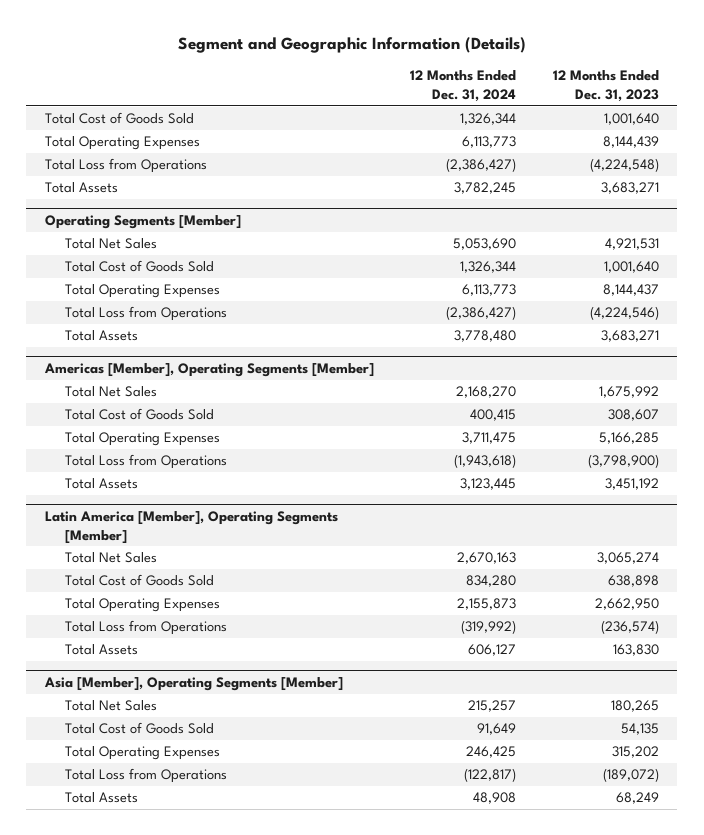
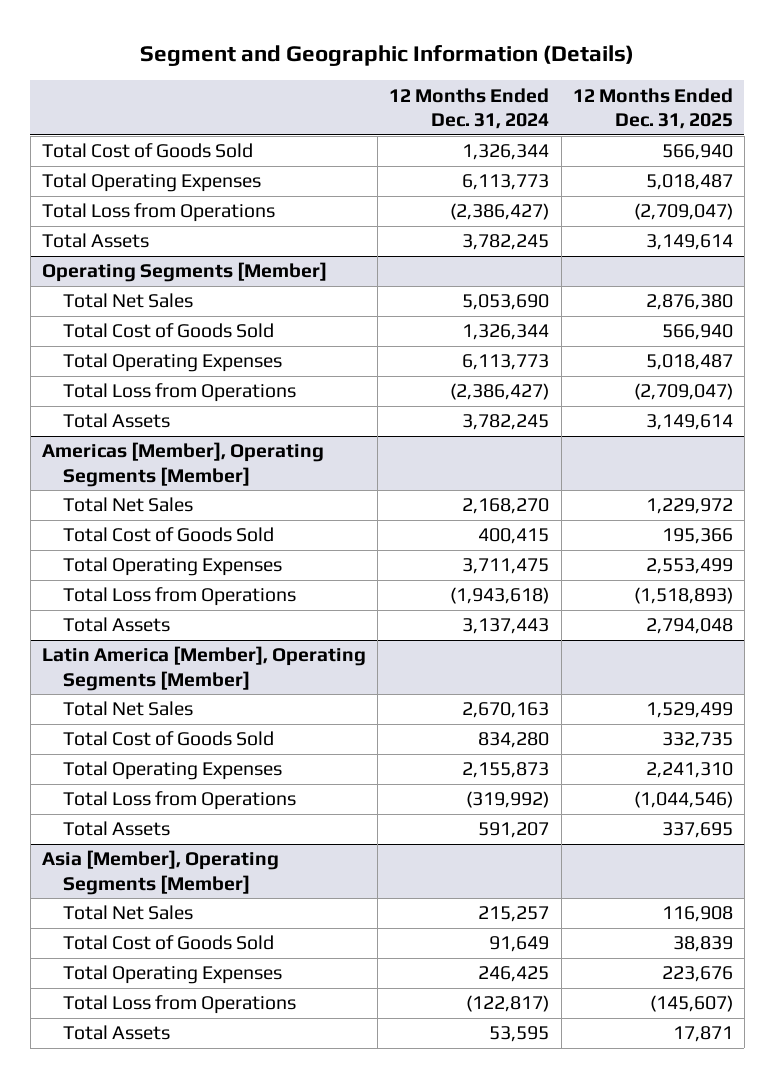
- | 12 Months Ended Dec. 31, 2024 | 12 Months Ended Dec. 31, 2023
+ | 12 Months Ended Dec. 31, 2024 | 12 Months Ended Dec. 31, 2025
@ Operating Segments [Member]
- Total Assets | 3,778,480 | 3,683,271
+ Total Assets | 3,782,245 | 3,149,614
@ Americas [Member], Operating Segments [Member]
- Total Assets | 3,123,445 | 3,451,192
+ Total Assets | 3,137,443 | 2,794,048
@ Latin America [Member], Operating Segments [Member]
- Total Assets | 606,127 | 163,830
+ Total Assets | 591,207 | 337,695
@ Asia [Member], Operating Segments [Member]
- Total Assets | 48,908 | 68,249
+ Total Assets | 53,595 | 17,871

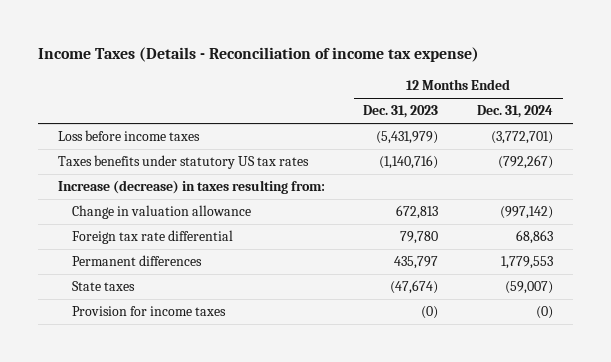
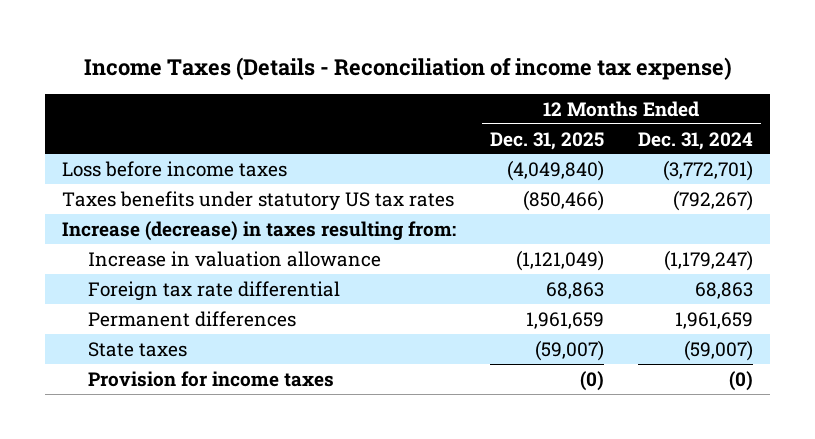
- | 12 Months Ended Dec. 31, 2023 | 12 Months Ended Dec. 31, 2024
+ | 12 Months Ended Dec. 31, 2025 | 12 Months Ended Dec. 31, 2024
- Change in valuation allowance | 672,813 | (997,142)
+ Increase in valuation allowance | (1,121,049) | (1,179,247)
- Permanent differences | 435,797 | 1,779,553
+ Permanent differences | 1,961,659 | 1,961,659

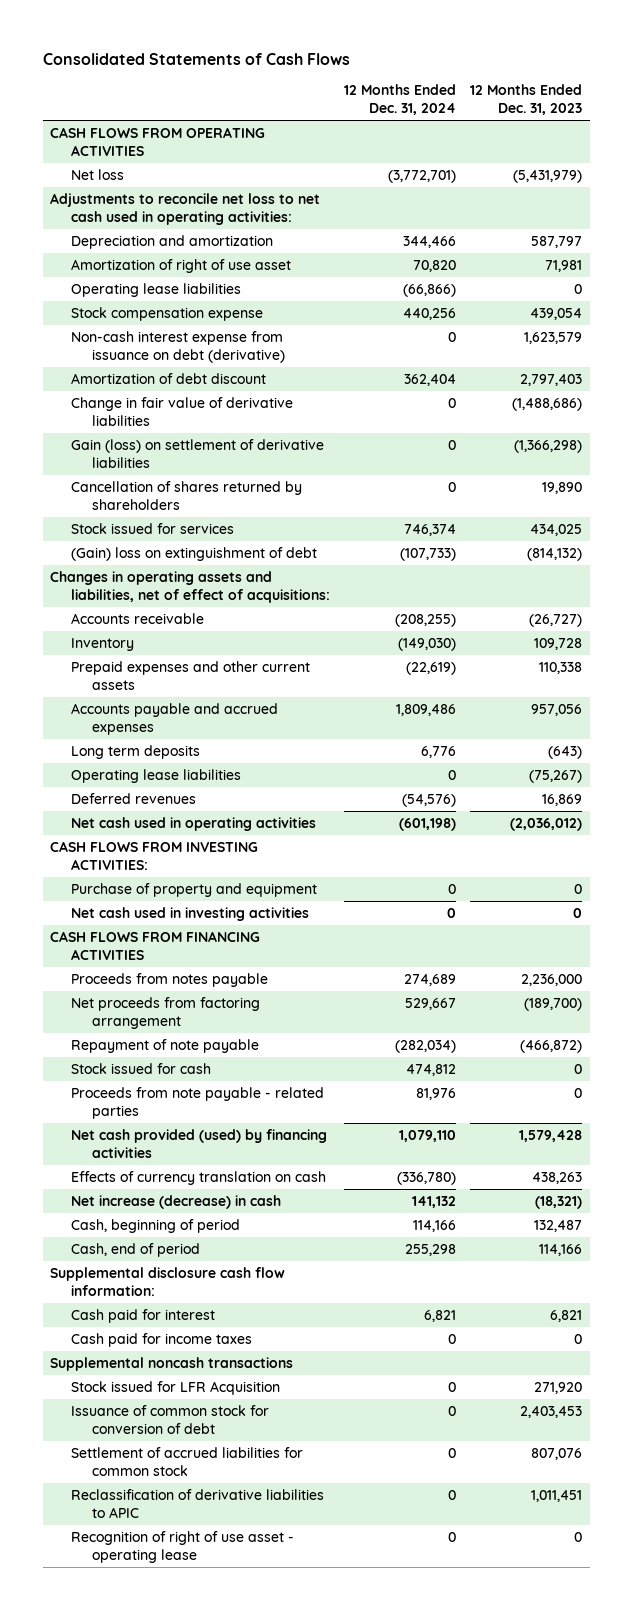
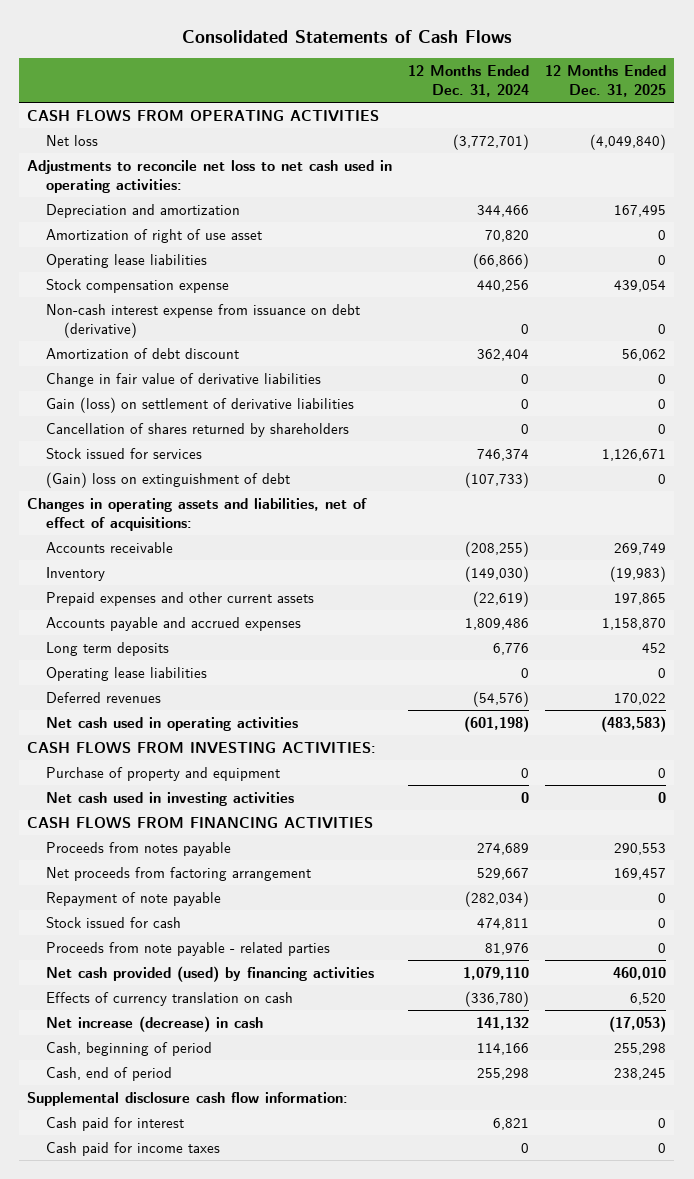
- | 12 Months Ended Dec. 31, 2024 | 12 Months Ended Dec. 31, 2023
+ | 12 Months Ended Dec. 31, 2024 | 12 Months Ended Dec. 31, 2025
- Stock issued for cash | 474,812 | 0
+ Stock issued for cash | 474,811 | 0
- Supplemental noncash transactions
- Stock issued for LFR Acquisition | 0 | 271,920
- Issuance of common stock for conversion of debt | 0 | 2,403,453
- Settlement of accrued liabilities for common stock | 0 | 807,076
- Reclassification of derivative liabilities to APIC | 0 | 1,011,451
- Recognition of right of use asset - operating lease | 0 | 0

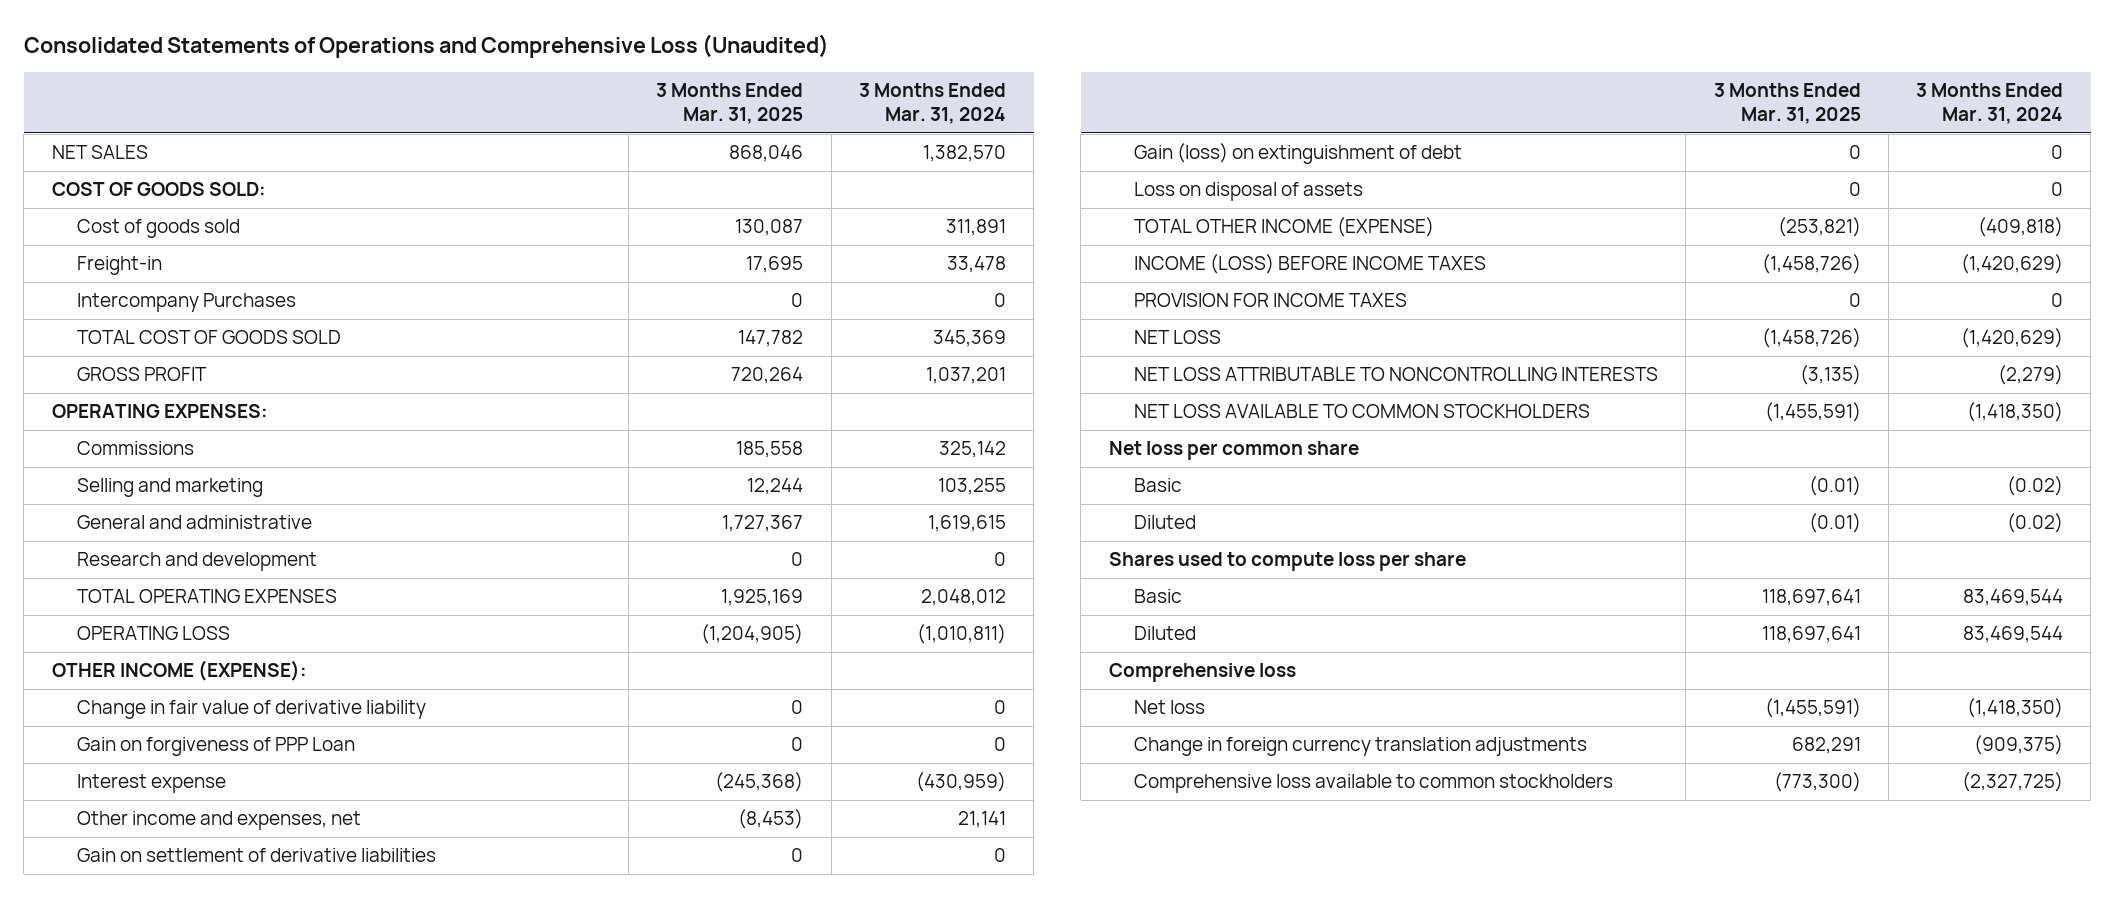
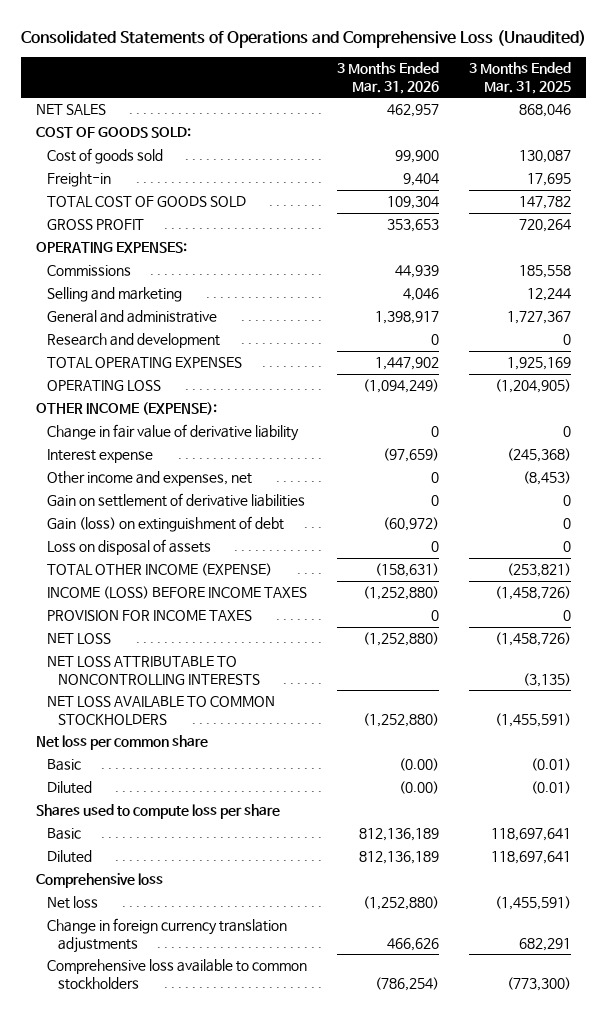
- | 3 Months Ended Mar. 31, 2025 | 3 Months Ended Mar. 31, 2024
+ | 3 Months Ended Mar. 31, 2026 | 3 Months Ended Mar. 31, 2025
- Intercompany Purchases | 0 | 0
- Gain on forgiveness of PPP Loan | 0 | 0

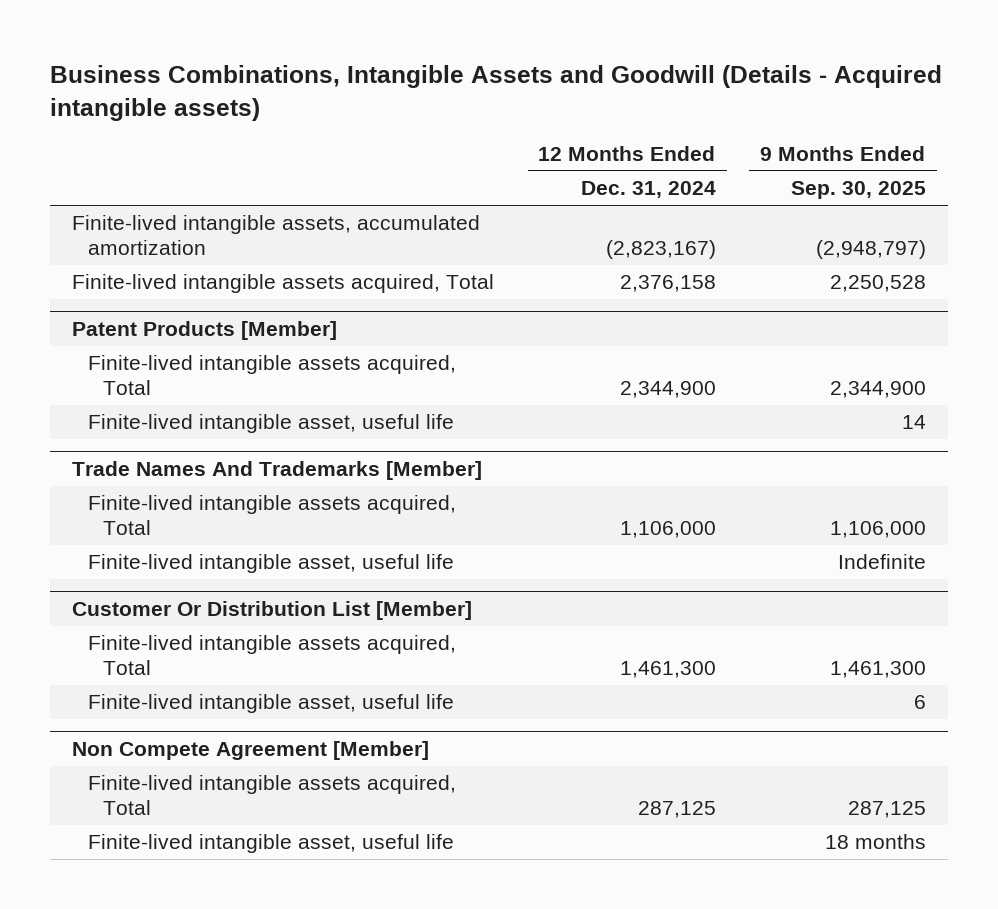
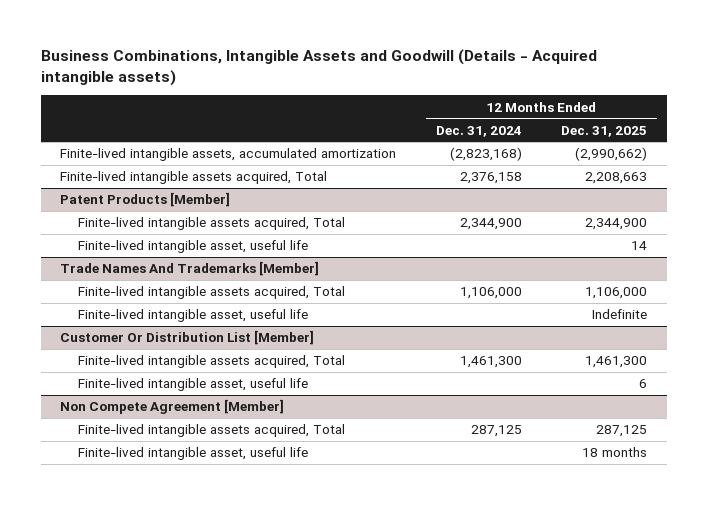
- | 12 Months Ended Dec. 31, 2024 | 9 Months Ended Sep. 30, 2025
+ | 12 Months Ended Dec. 31, 2024 | 12 Months Ended Dec. 31, 2025
- Finite-lived intangible assets, accumulated amortization | (2,823,167) | (2,948,797)
+ Finite-lived intangible assets, accumulated amortization | (2,823,168) | (2,990,662)

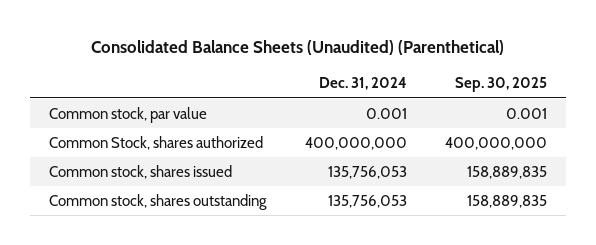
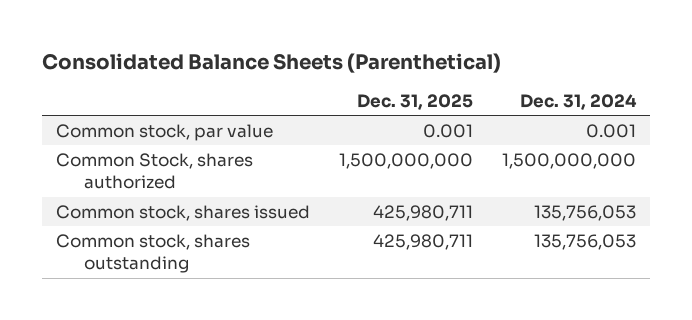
- Consolidated Balance Sheets (Unaudited) (Parenthetical)
+ Consolidated Balance Sheets (Parenthetical)
- | Dec. 31, 2024 | Sep. 30, 2025
+ | Dec. 31, 2025 | Dec. 31, 2024
- Common Stock, shares authorized | 400,000,000 | 400,000,000
+ Common Stock, shares authorized | 1,500,000,000 | 1,500,000,000

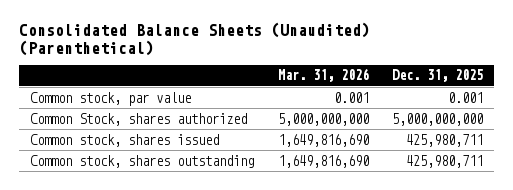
- Consolidated Balance Sheets (Parenthetical)
+ Consolidated Balance Sheets (Unaudited) (Parenthetical)
- | Dec. 31, 2025 | Dec. 31, 2024
+ | Mar. 31, 2026 | Dec. 31, 2025
- Common Stock, shares authorized | 1,500,000,000 | 1,500,000,000
+ Common Stock, shares authorized | 5,000,000,000 | 5,000,000,000

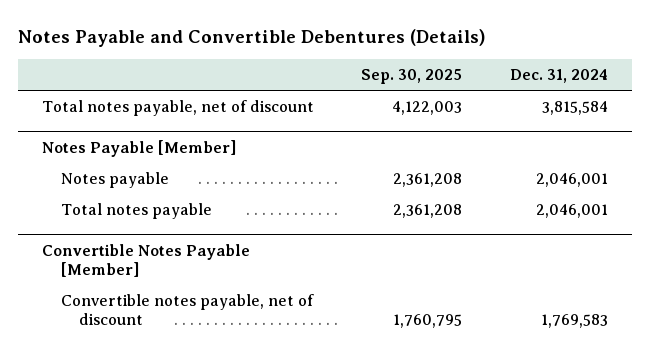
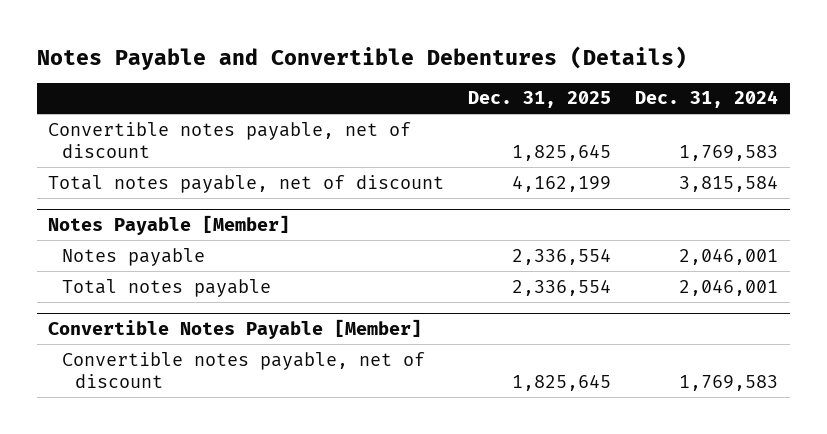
- | Sep. 30, 2025 | Dec. 31, 2024
+ | Dec. 31, 2025 | Dec. 31, 2024
+ Convertible notes payable, net of discount | 1,825,645 | 1,769,583

